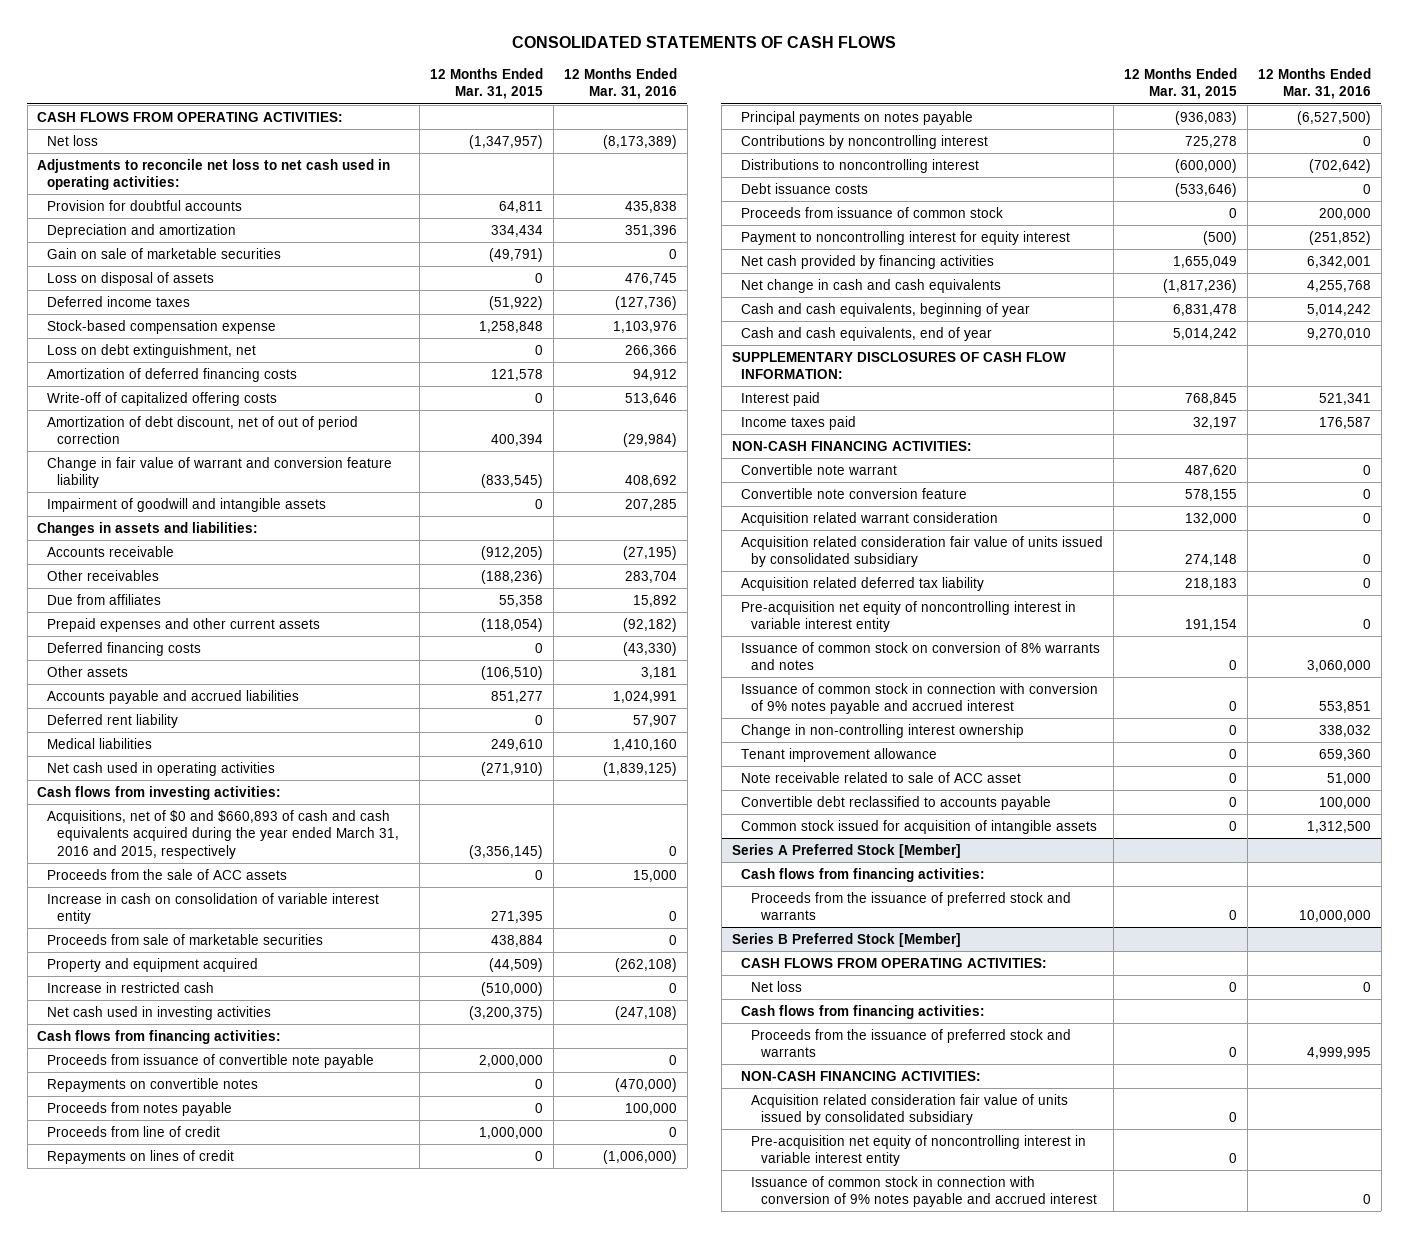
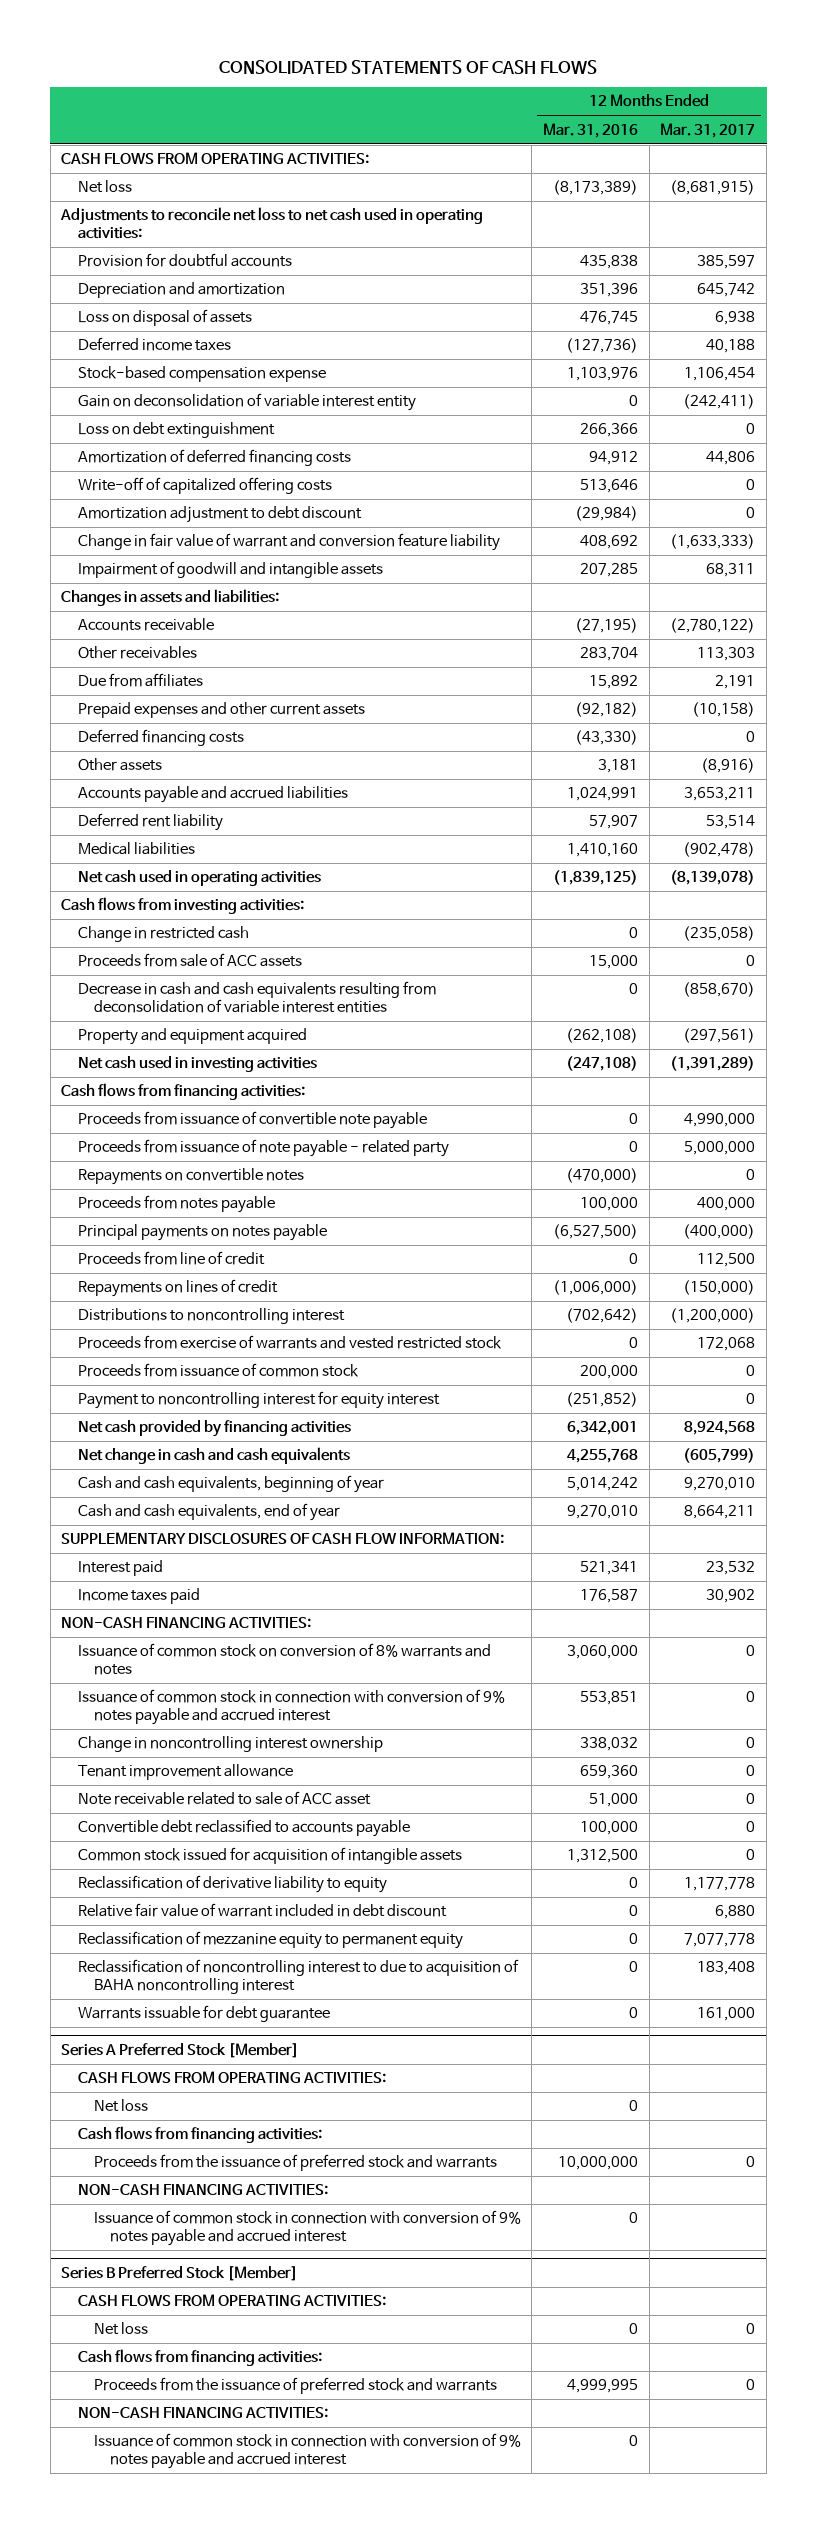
- | 12 Months Ended Mar. 31, 2015 | 12 Months Ended Mar. 31, 2016
+ | 12 Months Ended Mar. 31, 2016 | 12 Months Ended Mar. 31, 2017
- Gain on sale of marketable securities | (49,791) | 0
- Loss on debt extinguishment, net | 0 | 266,366
+ Gain on deconsolidation of variable interest entity | 0 | (242,411)
+ Loss on debt extinguishment | 266,366 | 0
- Amortization of debt discount, net of out of period correction | 400,394 | (29,984)
+ Amortization adjustment to debt discount | (29,984) | 0
- Acquisitions, net of $0 and $660,893 of cash and cash equivalents acquired during the year ended March 31, 2016 and 2015, respectively | (3,356,145) | 0
- Proceeds from the sale of ACC assets | 0 | 15,000
- Increase in cash on consolidation of variable interest entity | 271,395 | 0
- Proceeds from sale of marketable securities | 438,884 | 0
+ Change in restricted cash | 0 | (235,058)
+ Proceeds from sale of ACC assets | 15,000 | 0
+ Decrease in cash and cash equivalents resulting from deconsolidation of variable interest entities | 0 | (858,670)
- Increase in restricted cash | (510,000) | 0
+ Proceeds from issuance of note payable - related party | 0 | 5,000,000
moved up: Principal payments on notes payable | (6,527,500) | (400,000)
- Contributions by noncontrolling interest | 725,278 | 0
- Debt issuance costs | (533,646) | 0
+ Proceeds from exercise of warrants and vested restricted stock | 0 | 172,068
- Convertible note warrant | 487,620 | 0
- Convertible note conversion feature | 578,155 | 0
- Acquisition related warrant consideration | 132,000 | 0
- Acquisition related consideration fair value of units issued by consolidated subsidiary | 274,148 | 0
- Acquisition related deferred tax liability | 218,183 | 0
- Pre-acquisition net equity of noncontrolling interest in variable interest entity | 191,154 | 0
- Change in non-controlling interest ownership | 0 | 338,032
+ Change in noncontrolling interest ownership | 338,032 | 0
+ Reclassification of derivative liability to equity | 0 | 1,177,778
+ Relative fair value of warrant included in debt discount | 0 | 6,880
+ Reclassification of mezzanine equity to permanent equity | 0 | 7,077,778
+ Reclassification of noncontrolling interest to due to acquisition of BAHA noncontrolling interest | 0 | 183,408
+ Warrants issuable for debt guarantee | 0 | 161,000
@ Series A Preferred Stock [Member]
+ CASH FLOWS FROM OPERATING ACTIVITIES:
+ Net loss | 0 |
+ NON-CASH FINANCING ACTIVITIES:
+ Issuance of common stock in connection with conversion of 9% notes payable and accrued interest | 0 |
@ Series B Preferred Stock [Member]
- Acquisition related consideration fair value of units issued by consolidated subsidiary | 0 |
- Pre-acquisition net equity of noncontrolling interest in variable interest entity | 0 |

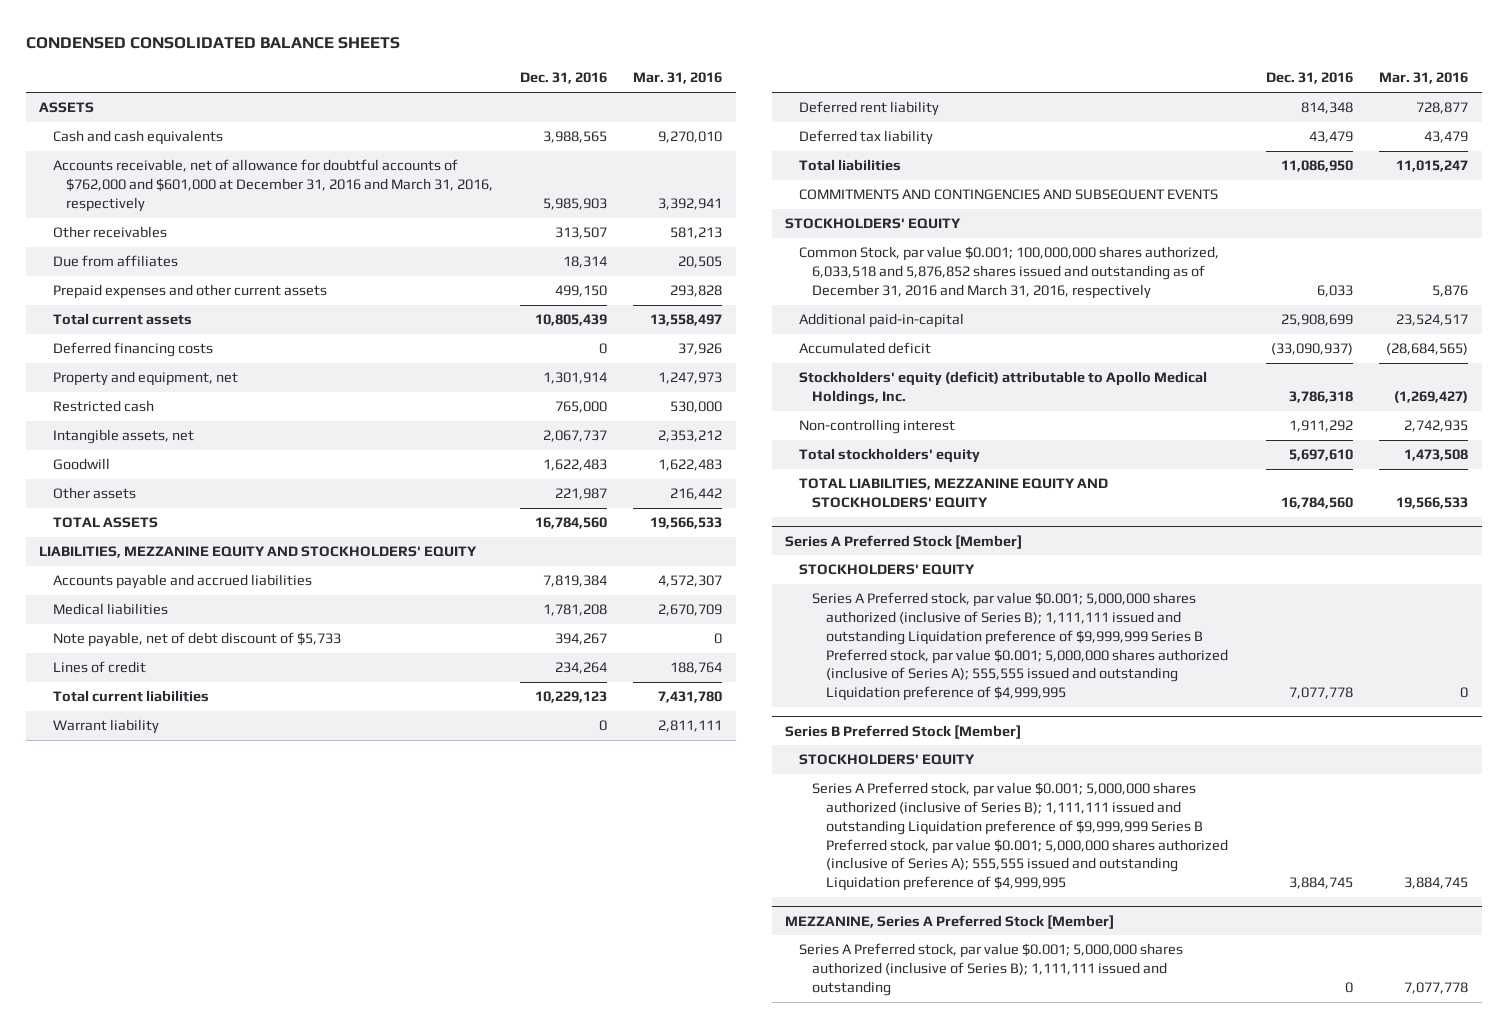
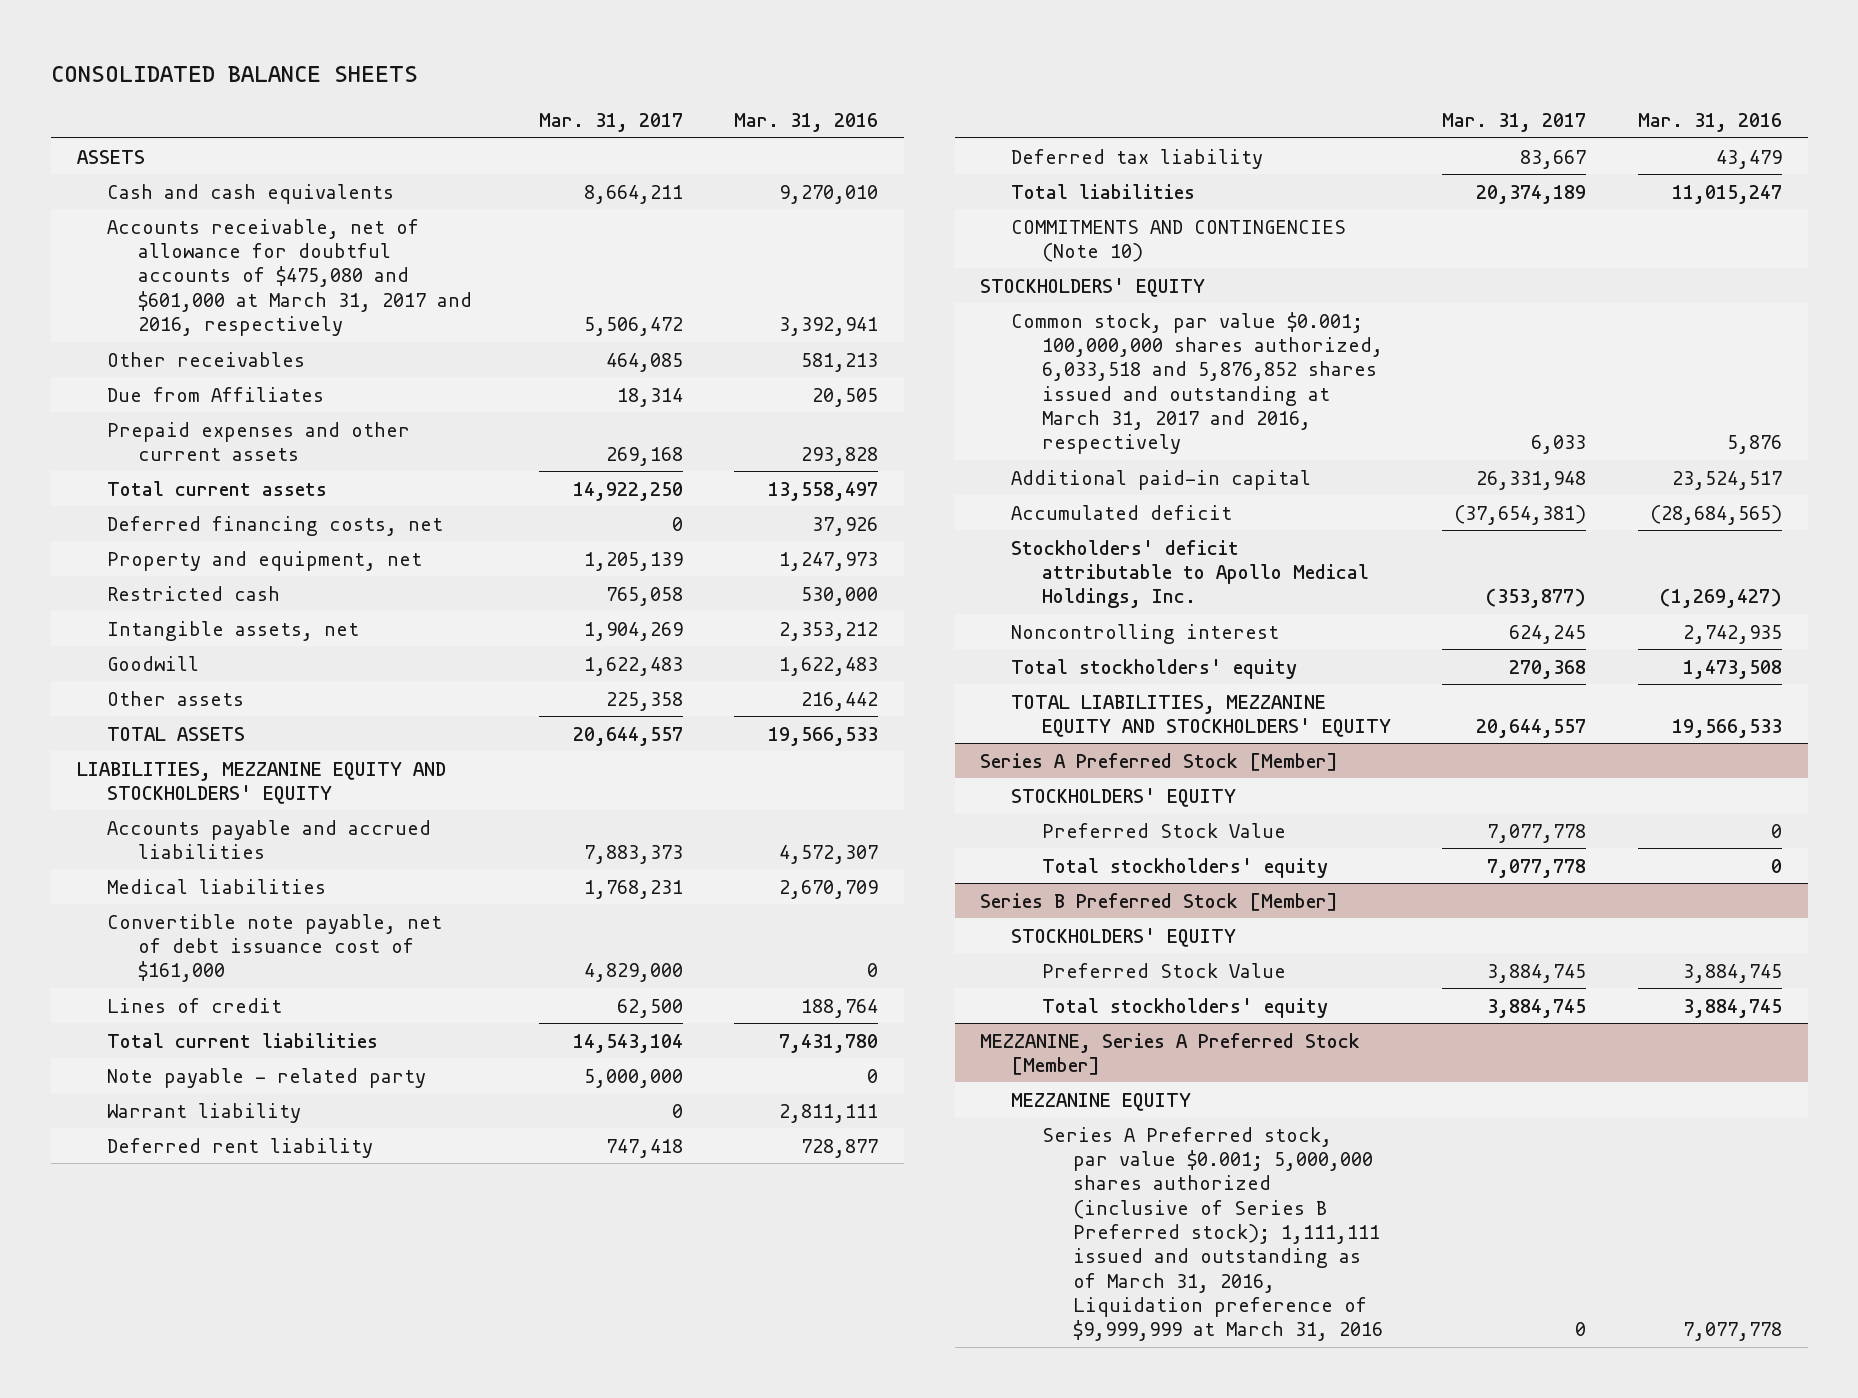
- CONDENSED CONSOLIDATED BALANCE SHEETS
+ CONSOLIDATED BALANCE SHEETS
- | Dec. 31, 2016 | Mar. 31, 2016
+ | Mar. 31, 2017 | Mar. 31, 2016
- Accounts receivable, net of allowance for doubtful accounts of $762,000 and $601,000 at December 31, 2016 and March 31, 2016, respectively | 5,985,903 | 3,392,941
+ Accounts receivable, net of allowance for doubtful accounts of $475,080 and $601,000 at March 31, 2017 and 2016, respectively | 5,506,472 | 3,392,941
- Due from affiliates | 18,314 | 20,505
+ Due from Affiliates | 18,314 | 20,505
- Deferred financing costs | 0 | 37,926
+ Deferred financing costs, net | 0 | 37,926
- Note payable, net of debt discount of $5,733 | 394,267 | 0
+ Convertible note payable, net of debt issuance cost of $161,000 | 4,829,000 | 0
+ Note payable - related party | 5,000,000 | 0
- COMMITMENTS AND CONTINGENCIES AND SUBSEQUENT EVENTS
+ COMMITMENTS AND CONTINGENCIES (Note 10)
- Common Stock, par value $0.001; 100,000,000 shares authorized, 6,033,518 and 5,876,852 shares issued and outstanding as of December 31, 2016 and March 31, 2016, respectively | 6,033 | 5,876
- Additional paid-in-capital | 25,908,699 | 23,524,517
+ Common stock, par value $0.001; 100,000,000 shares authorized, 6,033,518 and 5,876,852 shares issued and outstanding at March 31, 2017 and 2016, respectively | 6,033 | 5,876
+ Additional paid-in capital | 26,331,948 | 23,524,517
- Stockholders' equity (deficit) attributable to Apollo Medical Holdings, Inc. | 3,786,318 | (1,269,427)
- Non-controlling interest | 1,911,292 | 2,742,935
+ Stockholders' deficit attributable to Apollo Medical Holdings, Inc. | (353,877) | (1,269,427)
+ Noncontrolling interest | 624,245 | 2,742,935
@ Series A Preferred Stock [Member]
- Series A Preferred stock, par value $0.001; 5,000,000 shares authorized (inclusive of Series B); 1,111,111 issued and outstanding Liquidation preference of $9,999,999 Series B Preferred stock, par value $0.001; 5,000,000 shares authorized (inclusive of Series A); 555,555 issued and outstanding Liquidation preference of $4,999,995 | 7,077,778 | 0
+ Preferred Stock Value | 7,077,778 | 0
+ Total stockholders' equity | 7,077,778 | 0
@ Series B Preferred Stock [Member]
- Series A Preferred stock, par value $0.001; 5,000,000 shares authorized (inclusive of Series B); 1,111,111 issued and outstanding Liquidation preference of $9,999,999 Series B Preferred stock, par value $0.001; 5,000,000 shares authorized (inclusive of Series A); 555,555 issued and outstanding Liquidation preference of $4,999,995 | 3,884,745 | 3,884,745
+ Preferred Stock Value | 3,884,745 | 3,884,745
+ Total stockholders' equity | 3,884,745 | 3,884,745
@ MEZZANINE, Series A Preferred Stock [Member]
- Series A Preferred stock, par value $0.001; 5,000,000 shares authorized (inclusive of Series B); 1,111,111 issued and outstanding | 0 | 7,077,778
+ MEZZANINE EQUITY
+ Series A Preferred stock, par value $0.001; 5,000,000 shares authorized (inclusive of Series B Preferred stock); 1,111,111 issued and outstanding as of March 31, 2016, Liquidation preference of $9,999,999 at March 31, 2016 | 0 | 7,077,778

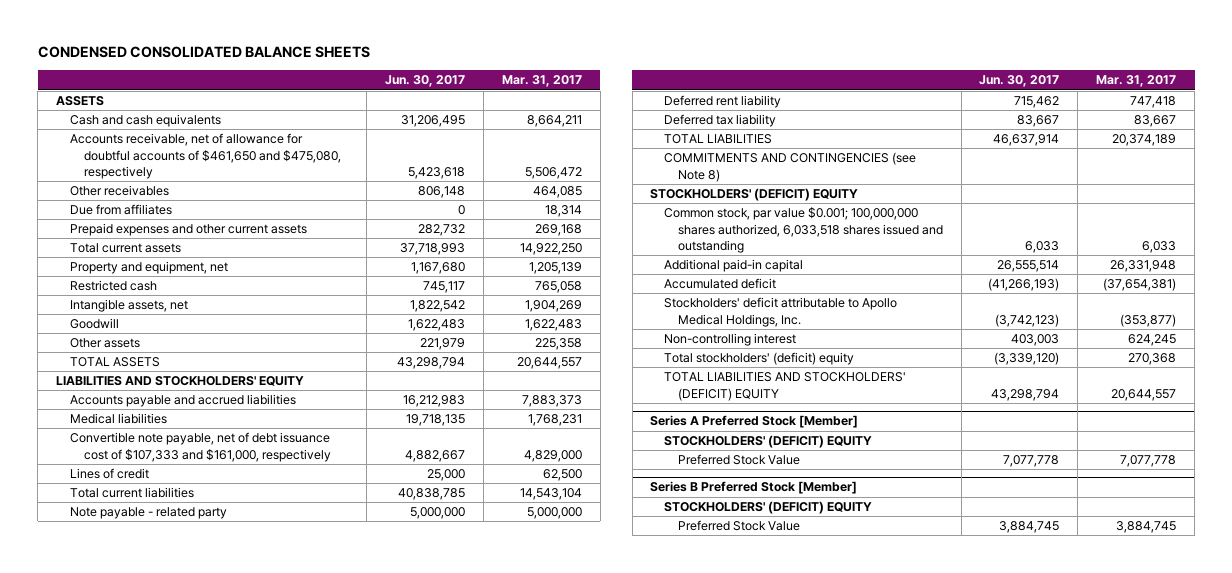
- CONSOLIDATED BALANCE SHEETS
+ CONDENSED CONSOLIDATED BALANCE SHEETS
- | Mar. 31, 2017 | Mar. 31, 2016
+ | Jun. 30, 2017 | Mar. 31, 2017
- Accounts receivable, net of allowance for doubtful accounts of $475,080 and $601,000 at March 31, 2017 and 2016, respectively | 5,506,472 | 3,392,941
+ Accounts receivable, net of allowance for doubtful accounts of $461,650 and $475,080, respectively | 5,423,618 | 5,506,472
- Due from Affiliates | 18,314 | 20,505
+ Due from affiliates | 0 | 18,314
- Deferred financing costs, net | 0 | 37,926
- LIABILITIES, MEZZANINE EQUITY AND STOCKHOLDERS' EQUITY
+ LIABILITIES AND STOCKHOLDERS' EQUITY
- Convertible note payable, net of debt issuance cost of $161,000 | 4,829,000 | 0
+ Convertible note payable, net of debt issuance cost of $107,333 and $161,000, respectively | 4,882,667 | 4,829,000
- Warrant liability | 0 | 2,811,111
- Total liabilities | 20,374,189 | 11,015,247
- COMMITMENTS AND CONTINGENCIES (Note 10)
- STOCKHOLDERS' EQUITY
- Common stock, par value $0.001; 100,000,000 shares authorized, 6,033,518 and 5,876,852 shares issued and outstanding at March 31, 2017 and 2016, respectively | 6,033 | 5,876
+ TOTAL LIABILITIES | 46,637,914 | 20,374,189
+ COMMITMENTS AND CONTINGENCIES (see Note 8)
+ STOCKHOLDERS' (DEFICIT) EQUITY
+ Common stock, par value $0.001; 100,000,000 shares authorized, 6,033,518 shares issued and outstanding | 6,033 | 6,033
- Noncontrolling interest | 624,245 | 2,742,935
- Total stockholders' equity | 270,368 | 1,473,508
- TOTAL LIABILITIES, MEZZANINE EQUITY AND STOCKHOLDERS' EQUITY | 20,644,557 | 19,566,533
+ Non-controlling interest | 403,003 | 624,245
+ Total stockholders' (deficit) equity | (3,339,120) | 270,368
+ TOTAL LIABILITIES AND STOCKHOLDERS' (DEFICIT) EQUITY | 43,298,794 | 20,644,557
@ Series A Preferred Stock [Member]
- STOCKHOLDERS' EQUITY
+ STOCKHOLDERS' (DEFICIT) EQUITY
- Total stockholders' equity | 7,077,778 | 0
@ Series B Preferred Stock [Member]
- STOCKHOLDERS' EQUITY
+ STOCKHOLDERS' (DEFICIT) EQUITY
- Total stockholders' equity | 3,884,745 | 3,884,745
- MEZZANINE, Series A Preferred Stock [Member]
- MEZZANINE EQUITY
- Series A Preferred stock, par value $0.001; 5,000,000 shares authorized (inclusive of Series B Preferred stock); 1,111,111 issued and outstanding as of March 31, 2016, Liquidation preference of $9,999,999 at March 31, 2016 | 0 | 7,077,778

